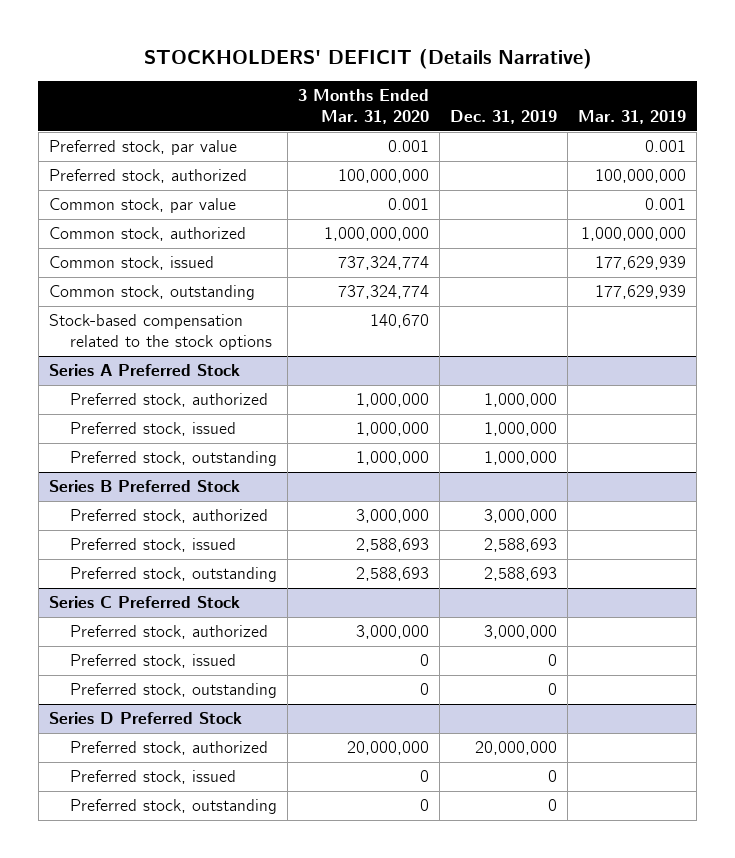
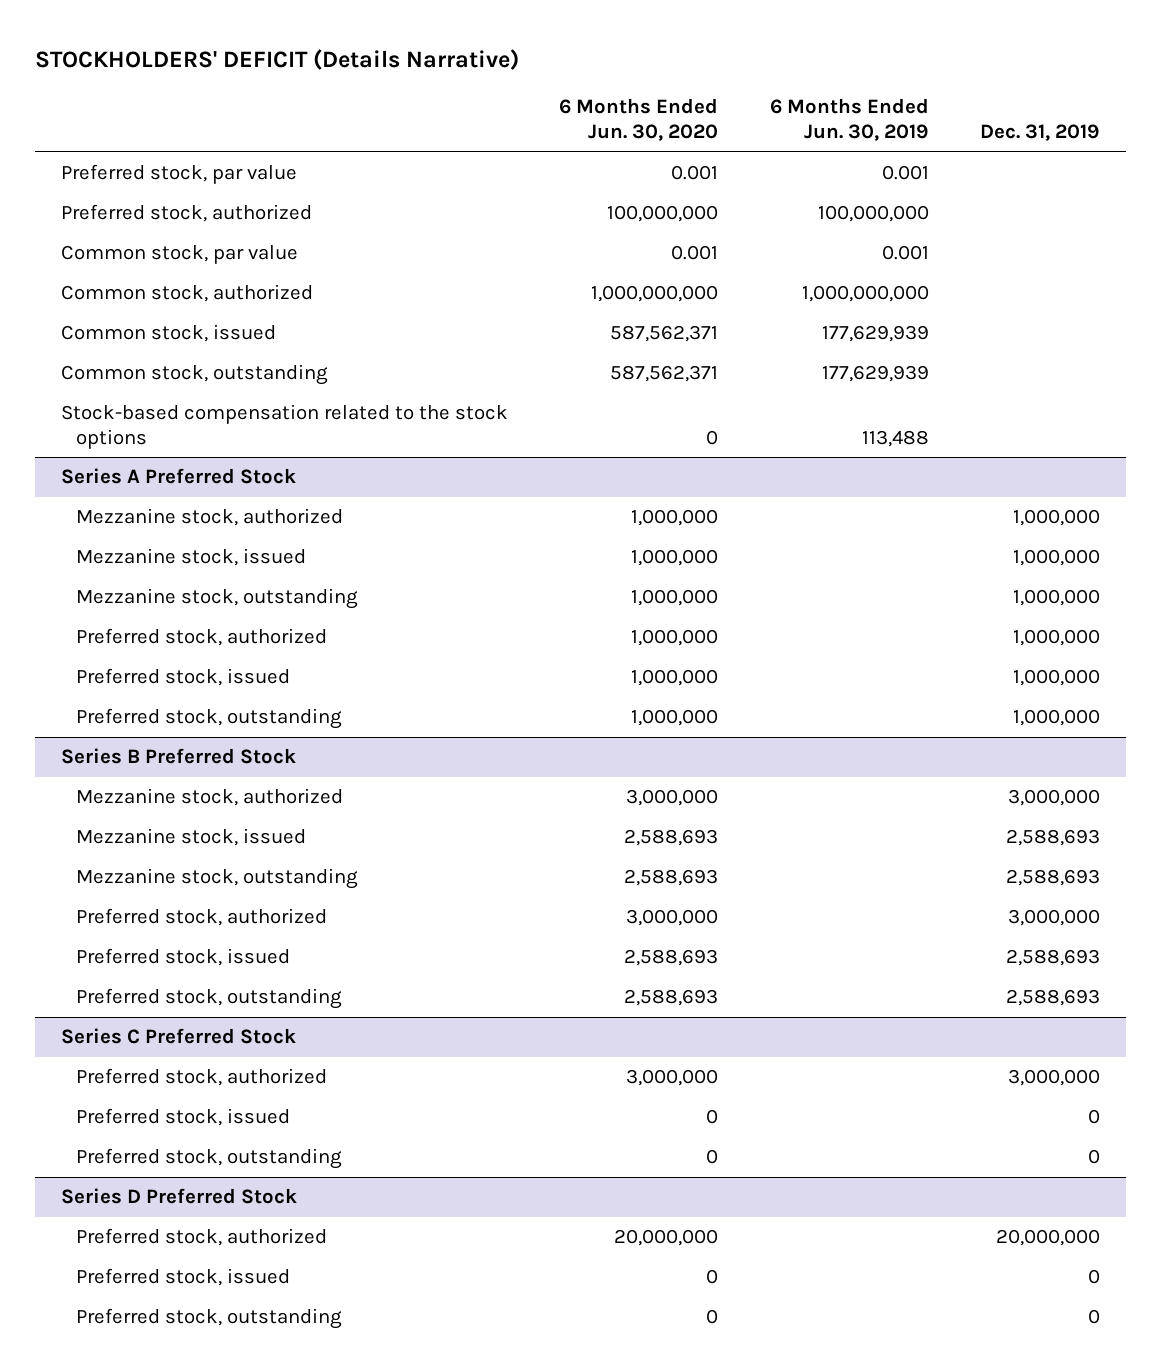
- | 3 Months Ended Mar. 31, 2020 | Dec. 31, 2019 | Mar. 31, 2019
+ | 6 Months Ended Jun. 30, 2020 | 6 Months Ended Jun. 30, 2019 | Dec. 31, 2019
@ Series A Preferred Stock
+ Mezzanine stock, authorized | 1,000,000 | | 1,000,000
+ Mezzanine stock, issued | 1,000,000 | | 1,000,000
+ Mezzanine stock, outstanding | 1,000,000 | | 1,000,000
@ Series B Preferred Stock
+ Mezzanine stock, authorized | 3,000,000 | | 3,000,000
+ Mezzanine stock, issued | 2,588,693 | | 2,588,693
+ Mezzanine stock, outstanding | 2,588,693 | | 2,588,693

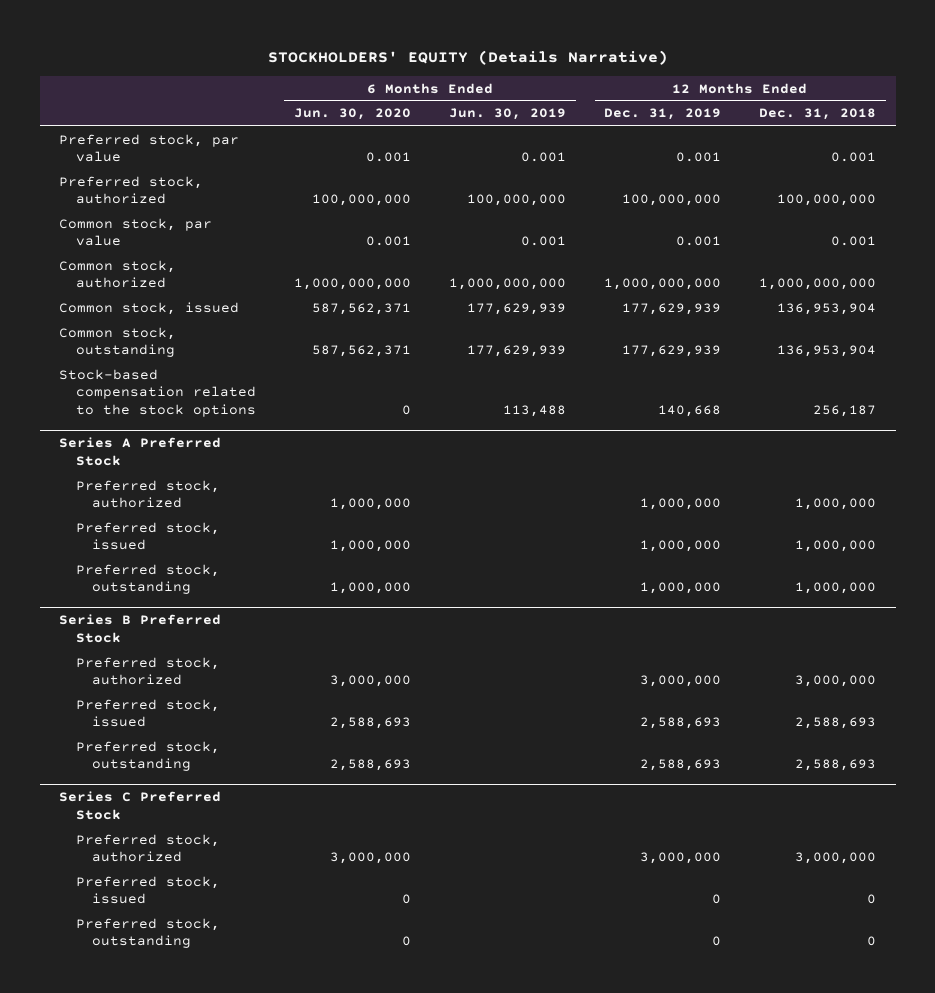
- STOCKHOLDERS' DEFICIT (Details Narrative)
+ STOCKHOLDERS' EQUITY (Details Narrative)
- | 6 Months Ended Jun. 30, 2020 | 6 Months Ended Jun. 30, 2019 | Dec. 31, 2019
+ | 6 Months Ended Jun. 30, 2020 | 6 Months Ended Jun. 30, 2019 | 12 Months Ended Dec. 31, 2019 | 12 Months Ended Dec. 31, 2018
@ Series A Preferred Stock
- Mezzanine stock, authorized | 1,000,000 | | 1,000,000
- Mezzanine stock, issued | 1,000,000 | | 1,000,000
- Mezzanine stock, outstanding | 1,000,000 | | 1,000,000
@ Series B Preferred Stock
- Mezzanine stock, authorized | 3,000,000 | | 3,000,000
- Mezzanine stock, issued | 2,588,693 | | 2,588,693
- Mezzanine stock, outstanding | 2,588,693 | | 2,588,693
- Series D Preferred Stock
- Preferred stock, authorized | 20,000,000 | | 20,000,000
- Preferred stock, issued | 0 | | 0
- Preferred stock, outstanding | 0 | | 0

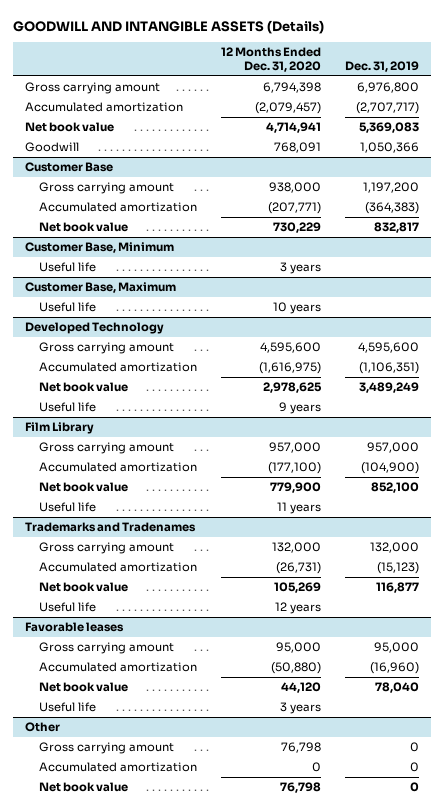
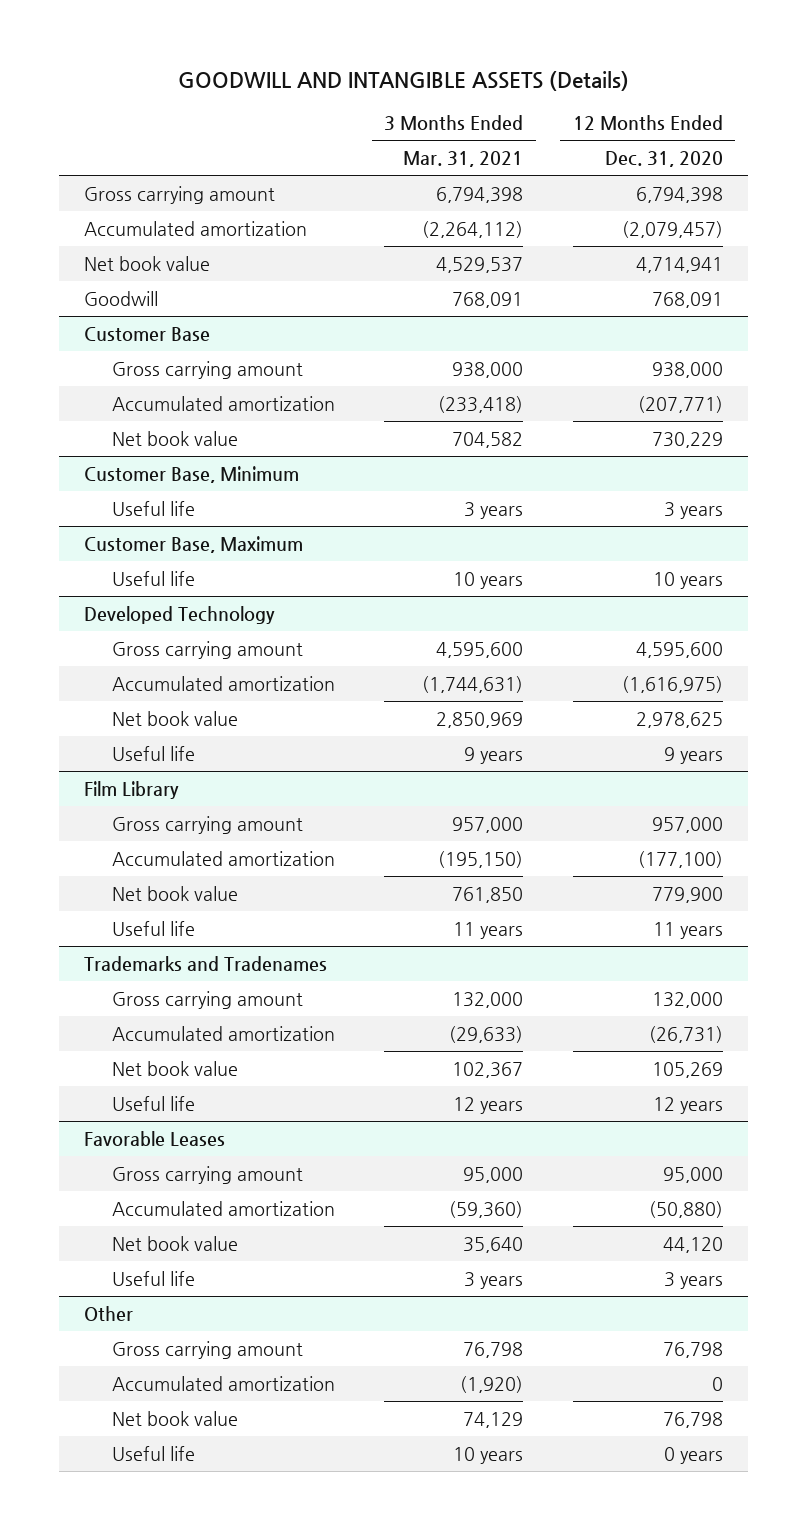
- | 12 Months Ended Dec. 31, 2020 | Dec. 31, 2019
+ | 3 Months Ended Mar. 31, 2021 | 12 Months Ended Dec. 31, 2020
- Favorable leases
+ Favorable Leases
@ Other
+ Useful life | 10 years | 0 years

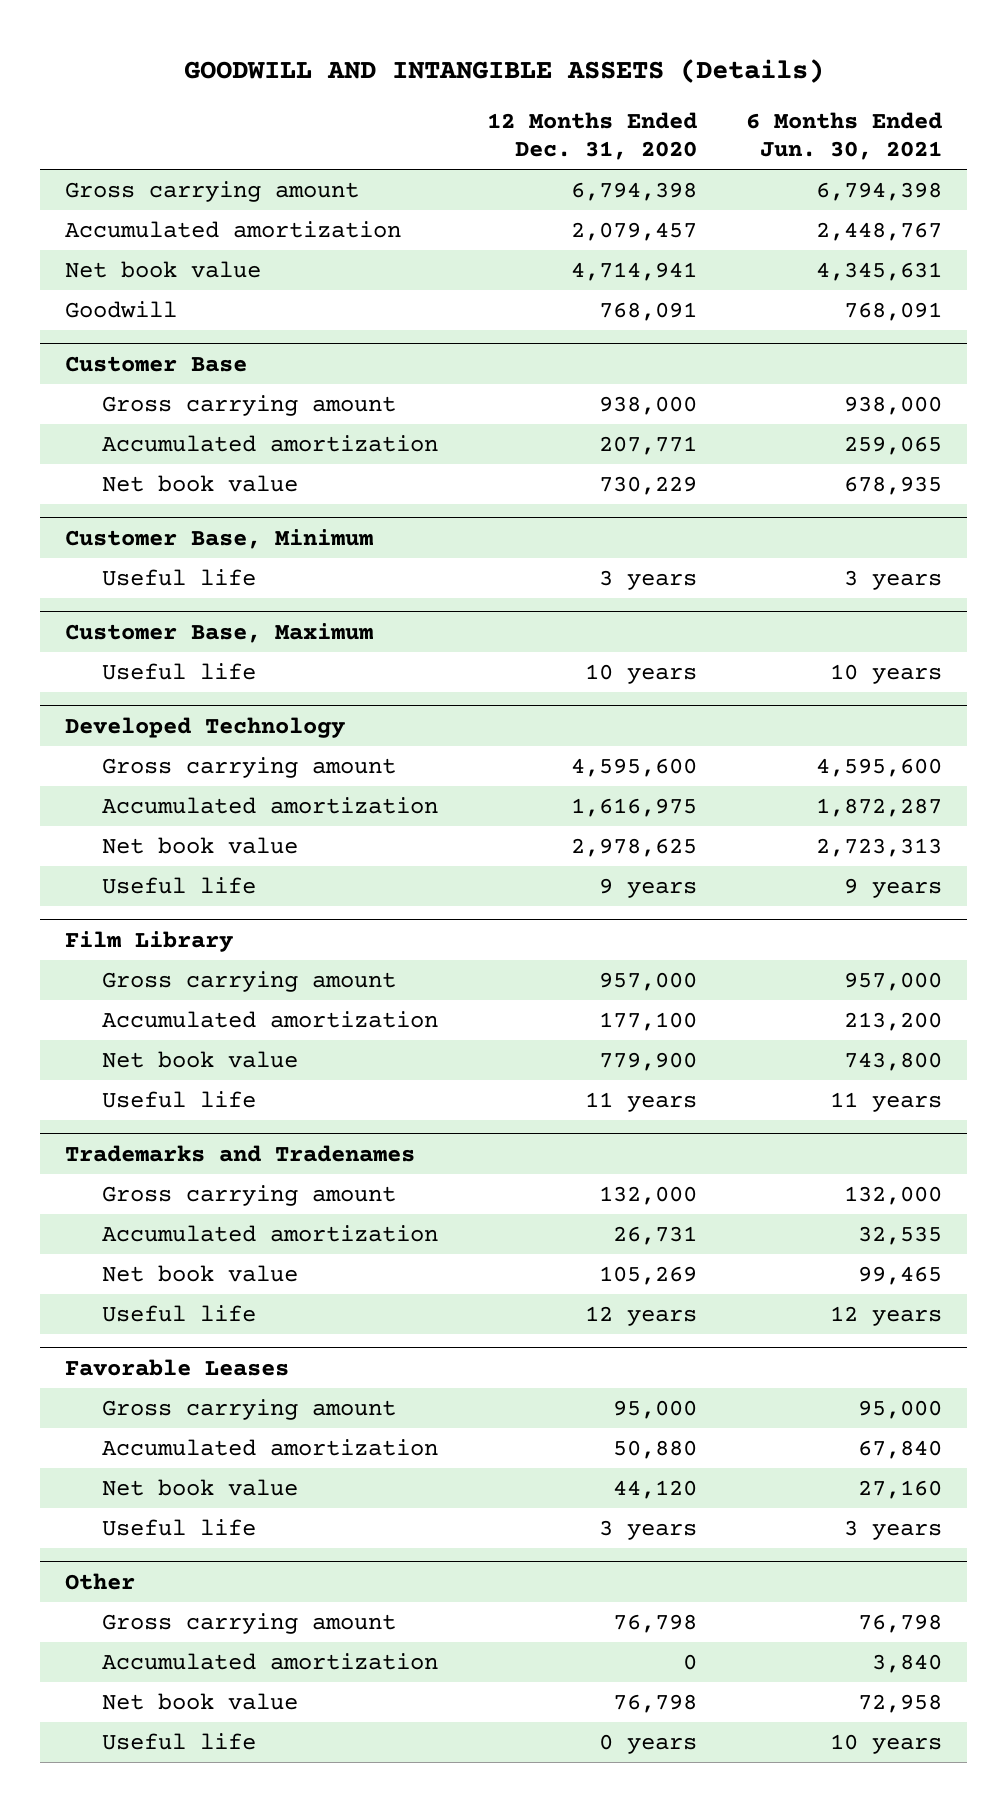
- | 3 Months Ended Mar. 31, 2021 | 12 Months Ended Dec. 31, 2020
+ | 12 Months Ended Dec. 31, 2020 | 6 Months Ended Jun. 30, 2021
- Accumulated amortization | (2,264,112) | (2,079,457)
+ Accumulated amortization | 2,079,457 | 2,448,767
@ Customer Base
- Accumulated amortization | (233,418) | (207,771)
+ Accumulated amortization | 207,771 | 259,065
@ Developed Technology
- Accumulated amortization | (1,744,631) | (1,616,975)
+ Accumulated amortization | 1,616,975 | 1,872,287
@ Film Library
- Accumulated amortization | (195,150) | (177,100)
+ Accumulated amortization | 177,100 | 213,200
@ Trademarks and Tradenames
- Accumulated amortization | (29,633) | (26,731)
+ Accumulated amortization | 26,731 | 32,535
@ Favorable Leases
- Accumulated amortization | (59,360) | (50,880)
+ Accumulated amortization | 50,880 | 67,840

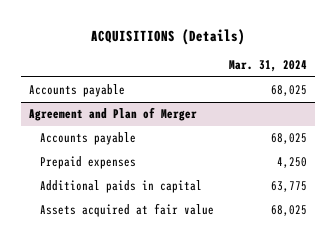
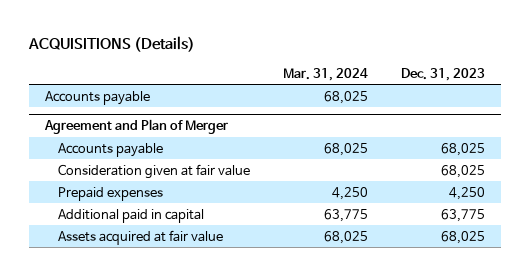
- | Mar. 31, 2024
+ | Mar. 31, 2024 | Dec. 31, 2023
@ Agreement and Plan of Merger
+ Consideration given at fair value | | 68,025
- Additional paids in capital | 63,775
+ Additional paid in capital | 63,775 | 63,775

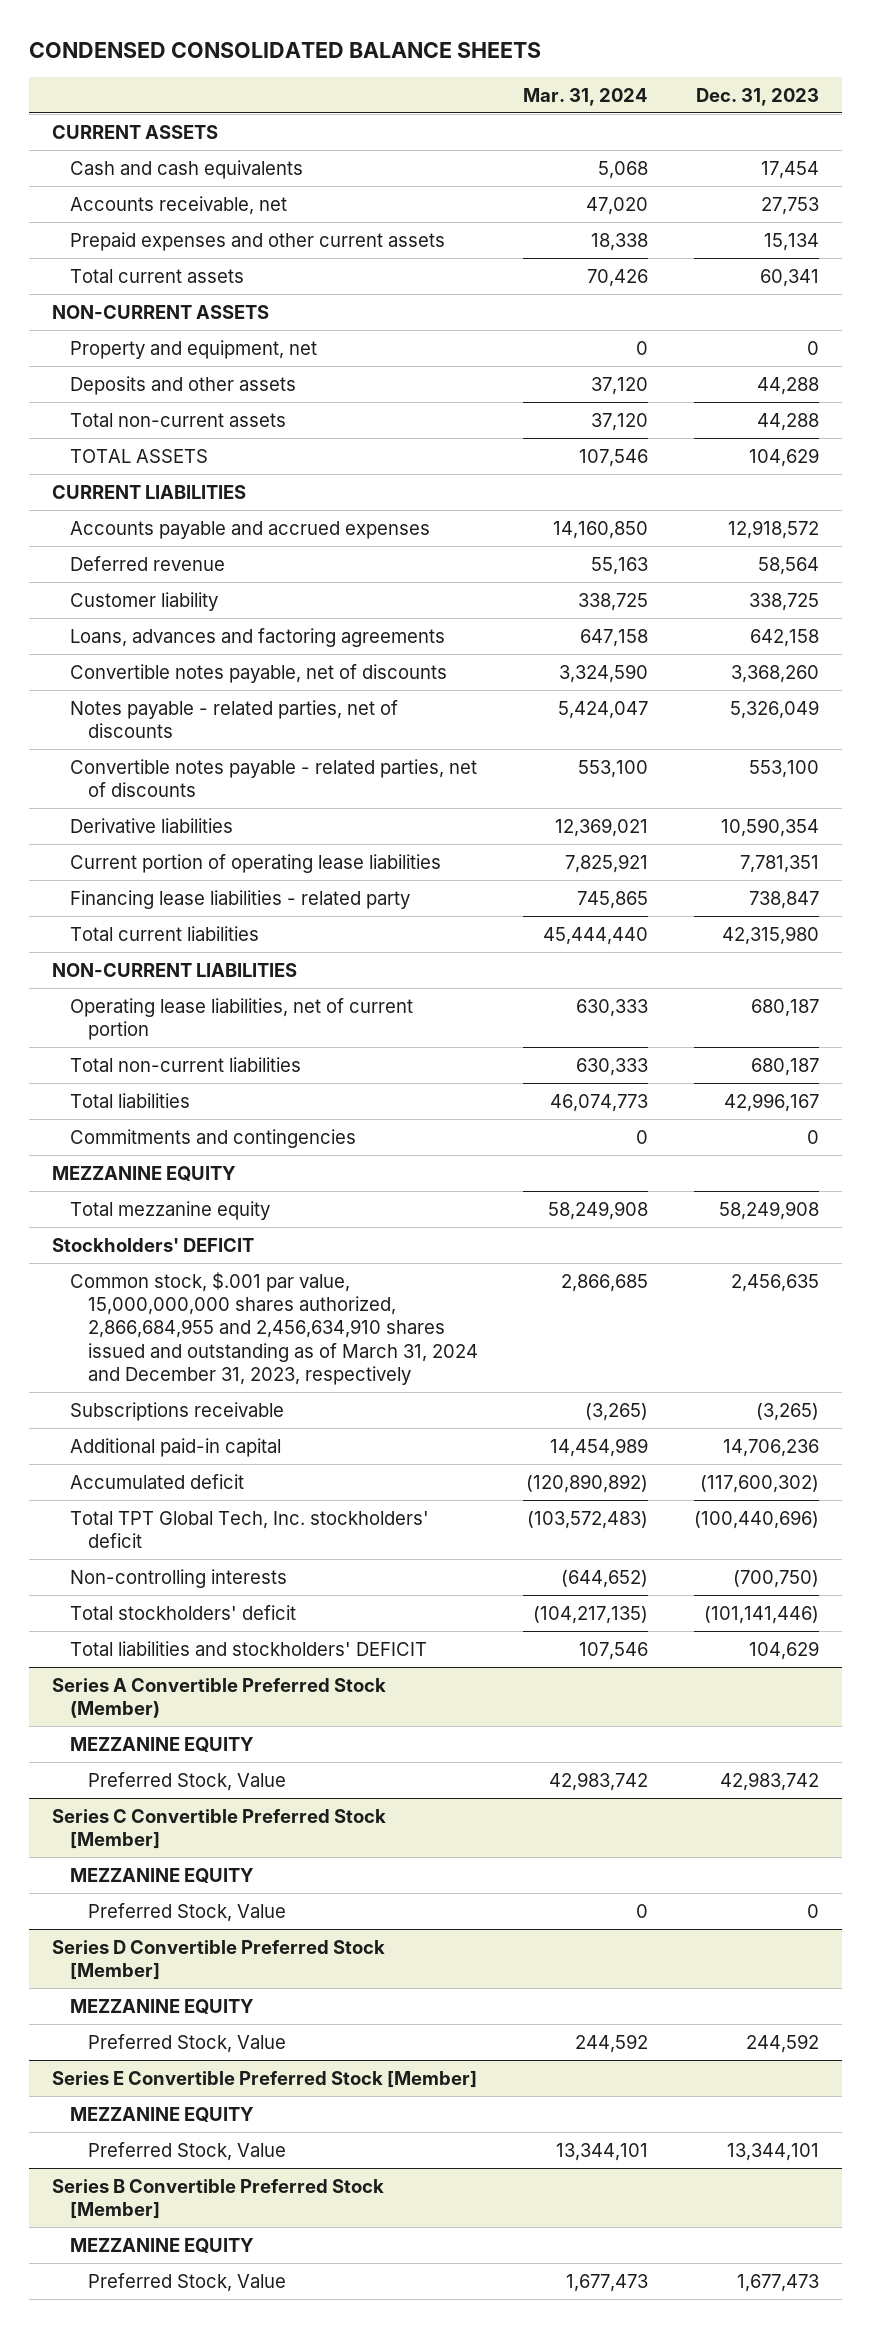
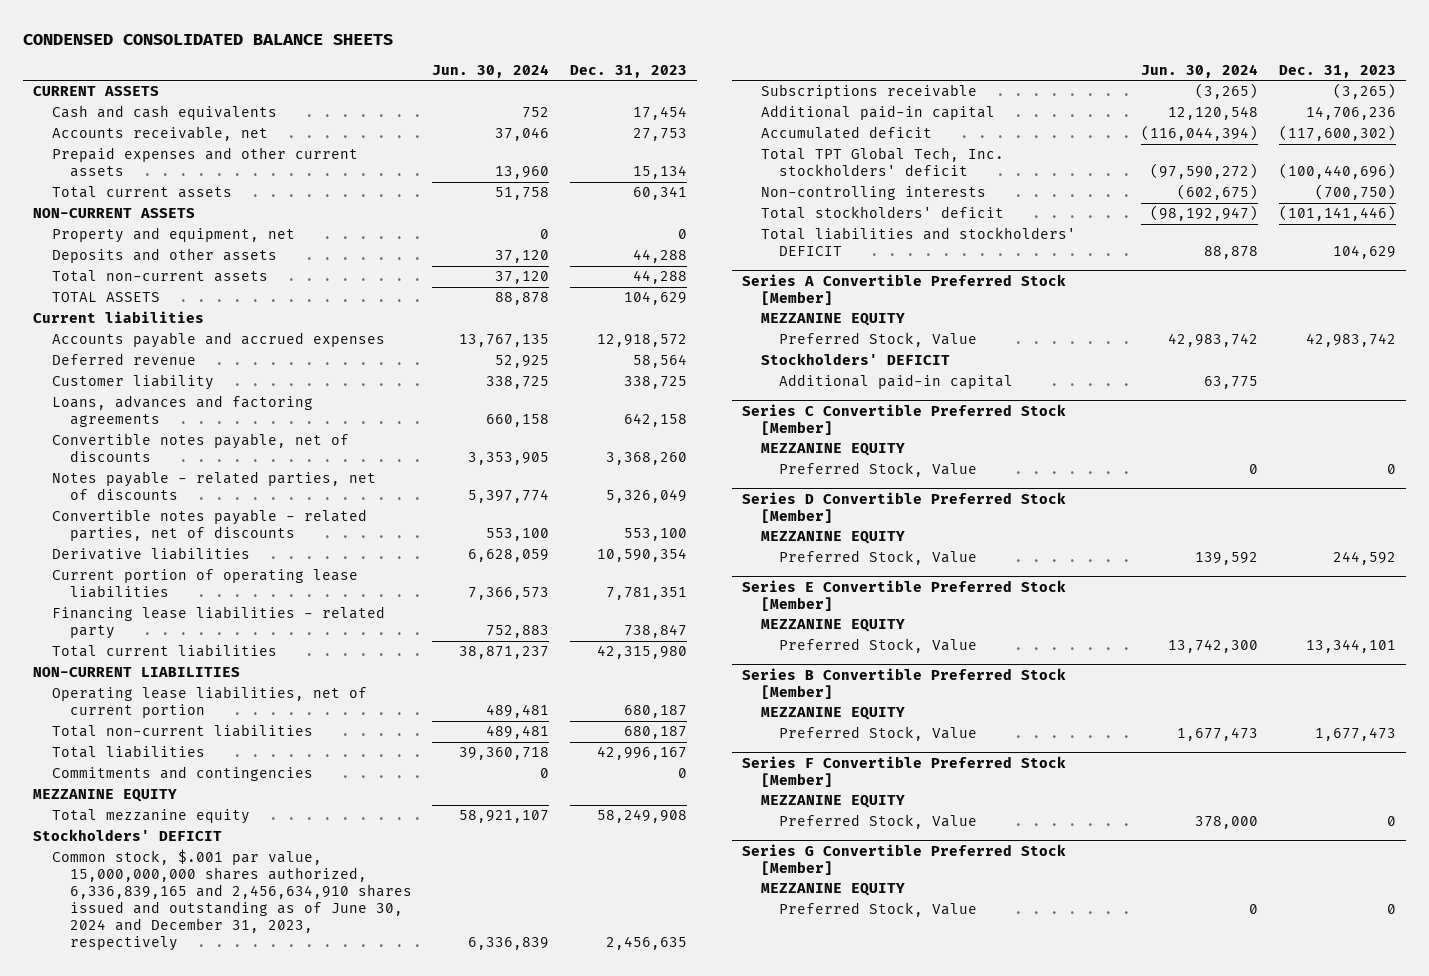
- | Mar. 31, 2024 | Dec. 31, 2023
+ | Jun. 30, 2024 | Dec. 31, 2023
- CURRENT LIABILITIES
+ Current liabilities
- Common stock, $.001 par value, 15,000,000,000 shares authorized, 2,866,684,955 and 2,456,634,910 shares issued and outstanding as of March 31, 2024 and December 31, 2023, respectively | 2,866,685 | 2,456,635
+ Common stock, $.001 par value, 15,000,000,000 shares authorized, 6,336,839,165 and 2,456,634,910 shares issued and outstanding as of June 30, 2024 and December 31, 2023, respectively | 6,336,839 | 2,456,635
- Series A Convertible Preferred Stock (Member)
+ Series A Convertible Preferred Stock [Member]
+ Stockholders' DEFICIT
+ Additional paid-in capital | 63,775 |
+ Series F Convertible Preferred Stock [Member]
+ MEZZANINE EQUITY
+ Preferred Stock, Value | 378,000 | 0
+ Series G Convertible Preferred Stock [Member]
+ MEZZANINE EQUITY
+ Preferred Stock, Value | 0 | 0

